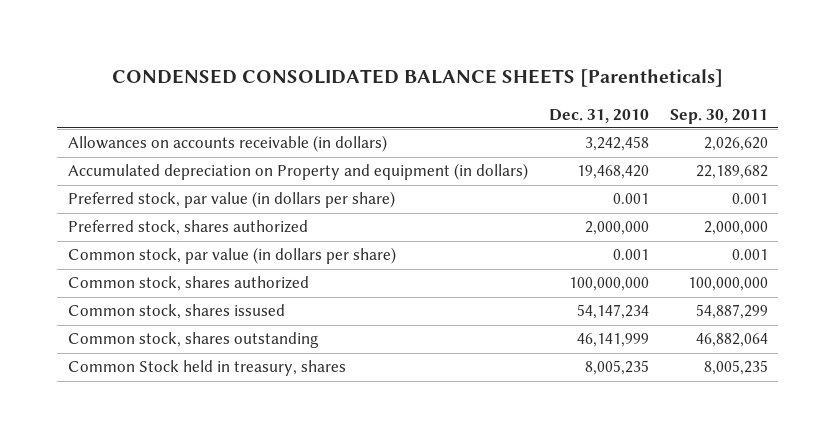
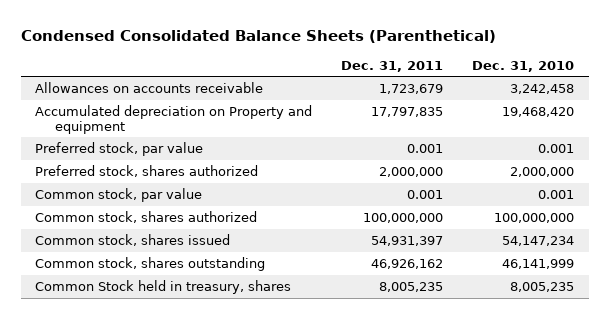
- CONDENSED CONSOLIDATED BALANCE SHEETS [Parentheticals]
+ Condensed Consolidated Balance Sheets (Parenthetical)
- | Dec. 31, 2010 | Sep. 30, 2011
+ | Dec. 31, 2011 | Dec. 31, 2010
- Allowances on accounts receivable (in dollars) | 3,242,458 | 2,026,620
- Accumulated depreciation on Property and equipment (in dollars) | 19,468,420 | 22,189,682
- Preferred stock, par value (in dollars per share) | 0.001 | 0.001
+ Allowances on accounts receivable | 1,723,679 | 3,242,458
+ Accumulated depreciation on Property and equipment | 17,797,835 | 19,468,420
+ Preferred stock, par value | 0.001 | 0.001
- Common stock, par value (in dollars per share) | 0.001 | 0.001
+ Common stock, par value | 0.001 | 0.001
- Common stock, shares issused | 54,147,234 | 54,887,299
+ Common stock, shares issued | 54,931,397 | 54,147,234

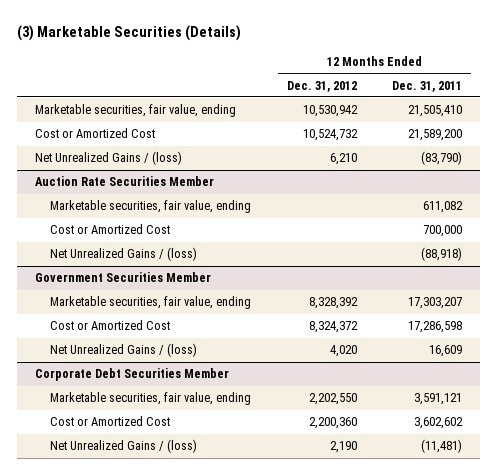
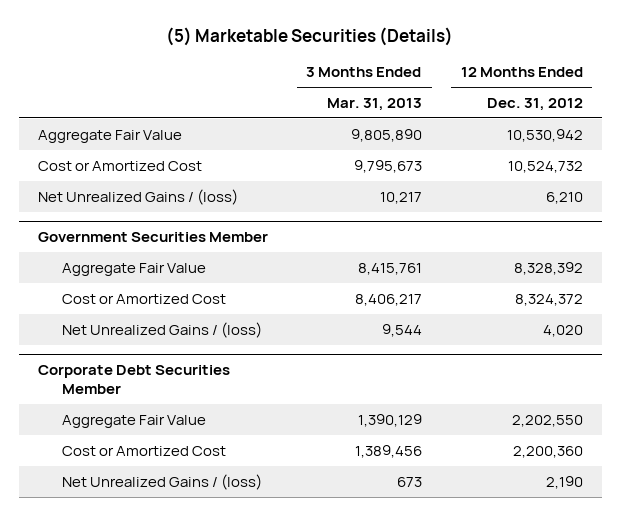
- (3) Marketable Securities (Details)
+ (5) Marketable Securities (Details)
- | 12 Months Ended Dec. 31, 2012 | 12 Months Ended Dec. 31, 2011
+ | 3 Months Ended Mar. 31, 2013 | 12 Months Ended Dec. 31, 2012
- Marketable securities, fair value, ending | 10,530,942 | 21,505,410
+ Aggregate Fair Value | 9,805,890 | 10,530,942
- Auction Rate Securities Member
- Marketable securities, fair value, ending | | 611,082
- Cost or Amortized Cost | | 700,000
- Net Unrealized Gains / (loss) | | (88,918)
@ Government Securities Member
- Marketable securities, fair value, ending | 8,328,392 | 17,303,207
+ Aggregate Fair Value | 8,415,761 | 8,328,392
@ Corporate Debt Securities Member
- Marketable securities, fair value, ending | 2,202,550 | 3,591,121
+ Aggregate Fair Value | 1,390,129 | 2,202,550

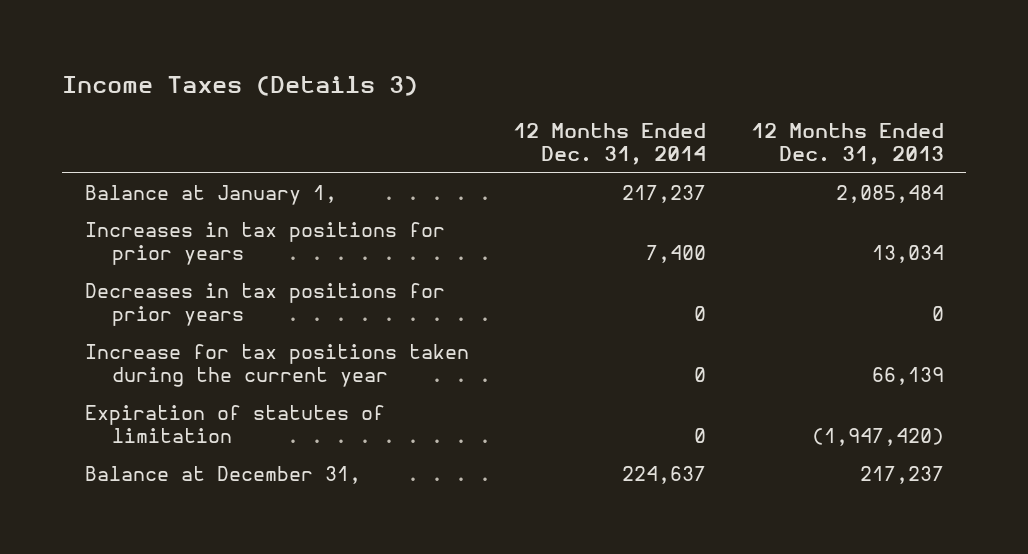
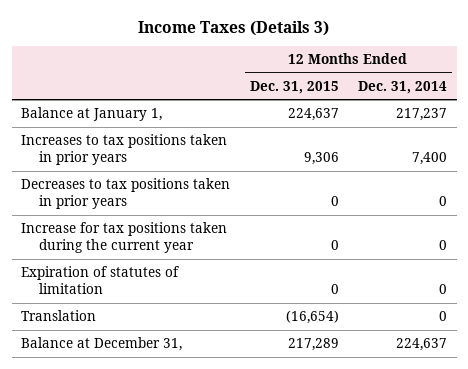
- | 12 Months Ended Dec. 31, 2014 | 12 Months Ended Dec. 31, 2013
+ | 12 Months Ended Dec. 31, 2015 | 12 Months Ended Dec. 31, 2014
- Increases in tax positions for prior years | 7,400 | 13,034
- Decreases in tax positions for prior years | 0 | 0
+ Increases to tax positions taken in prior years | 9,306 | 7,400
+ Decreases to tax positions taken in prior years | 0 | 0
+ Translation | (16,654) | 0

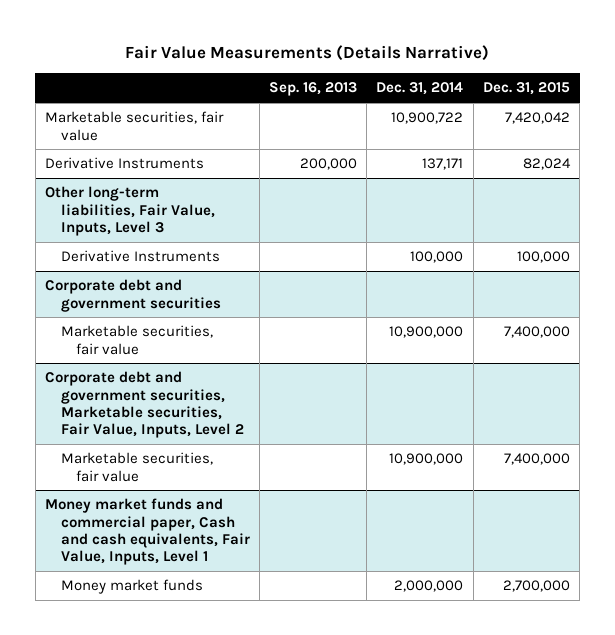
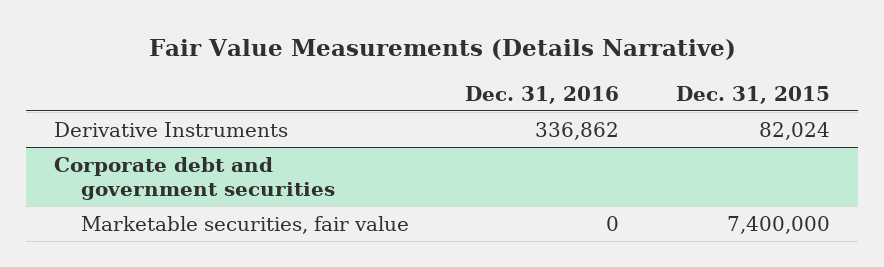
- | Sep. 16, 2013 | Dec. 31, 2014 | Dec. 31, 2015
+ | Dec. 31, 2016 | Dec. 31, 2015
- Marketable securities, fair value | | 10,900,722 | 7,420,042
- Other long-term liabilities, Fair Value, Inputs, Level 3
- Derivative Instruments | | 100,000 | 100,000
- Corporate debt and government securities, Marketable securities, Fair Value, Inputs, Level 2
- Marketable securities, fair value | | 10,900,000 | 7,400,000
- Money market funds and commercial paper, Cash and cash equivalents, Fair Value, Inputs, Level 1
- Money market funds | | 2,000,000 | 2,700,000

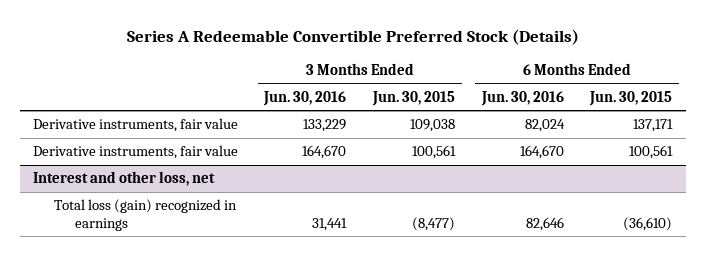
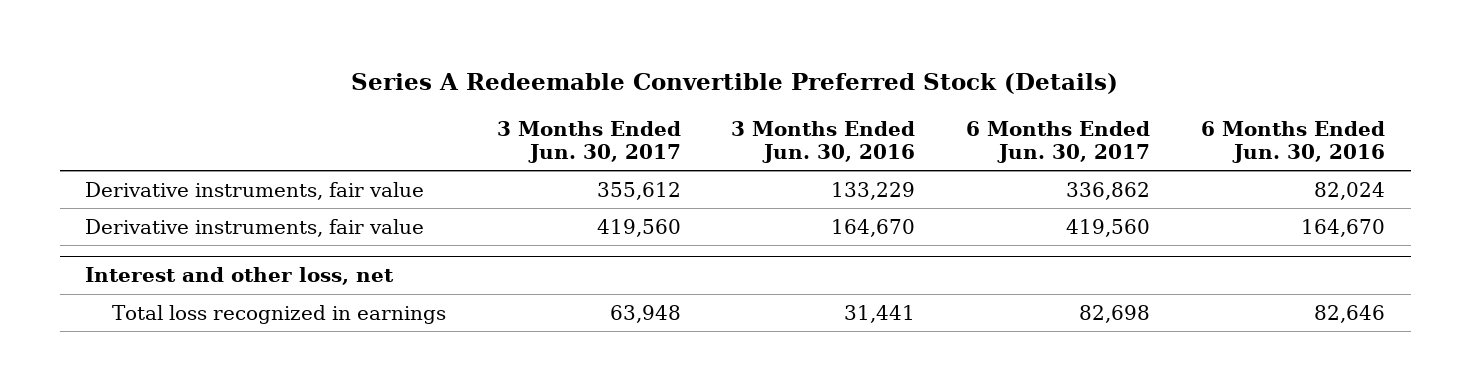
- | 3 Months Ended Jun. 30, 2016 | 3 Months Ended Jun. 30, 2015 | 6 Months Ended Jun. 30, 2016 | 6 Months Ended Jun. 30, 2015
+ | 3 Months Ended Jun. 30, 2017 | 3 Months Ended Jun. 30, 2016 | 6 Months Ended Jun. 30, 2017 | 6 Months Ended Jun. 30, 2016
@ Interest and other loss, net
- Total loss (gain) recognized in earnings | 31,441 | (8,477) | 82,646 | (36,610)
+ Total loss recognized in earnings | 63,948 | 31,441 | 82,698 | 82,646

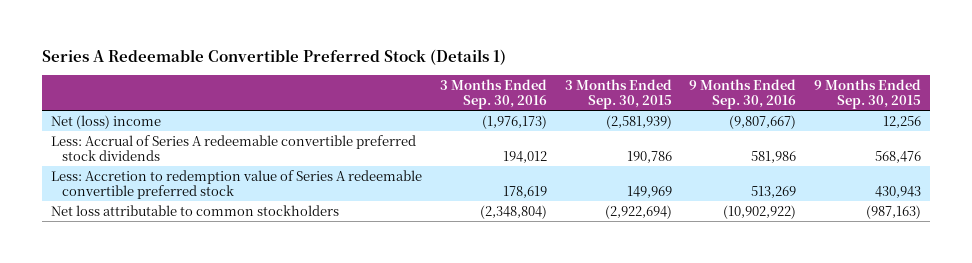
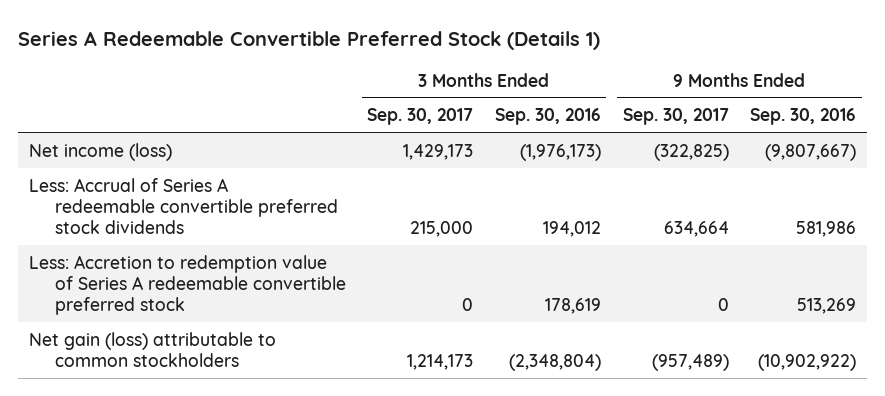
- | 3 Months Ended Sep. 30, 2016 | 3 Months Ended Sep. 30, 2015 | 9 Months Ended Sep. 30, 2016 | 9 Months Ended Sep. 30, 2015
+ | 3 Months Ended Sep. 30, 2017 | 3 Months Ended Sep. 30, 2016 | 9 Months Ended Sep. 30, 2017 | 9 Months Ended Sep. 30, 2016
- Net (loss) income | (1,976,173) | (2,581,939) | (9,807,667) | 12,256
+ Net income (loss) | 1,429,173 | (1,976,173) | (322,825) | (9,807,667)
- Net loss attributable to common stockholders | (2,348,804) | (2,922,694) | (10,902,922) | (987,163)
+ Net gain (loss) attributable to common stockholders | 1,214,173 | (2,348,804) | (957,489) | (10,902,922)

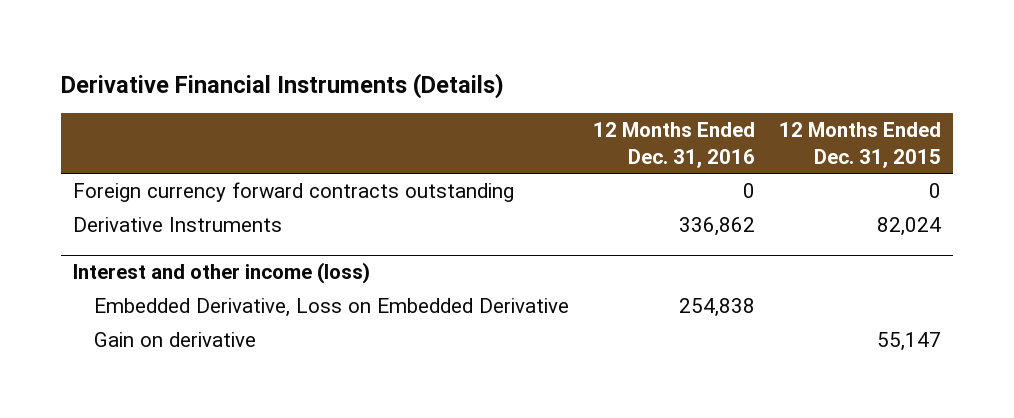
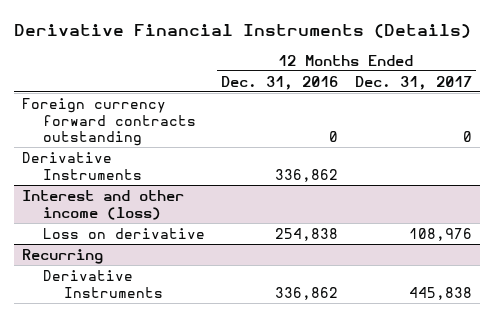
- | 12 Months Ended Dec. 31, 2016 | 12 Months Ended Dec. 31, 2015
+ | 12 Months Ended Dec. 31, 2016 | 12 Months Ended Dec. 31, 2017
@ Interest and other income (loss)
- Embedded Derivative, Loss on Embedded Derivative | 254,838 |
- Gain on derivative | | 55,147
+ Loss on derivative | 254,838 | 108,976
+ Recurring
+ Derivative Instruments | 336,862 | 445,838

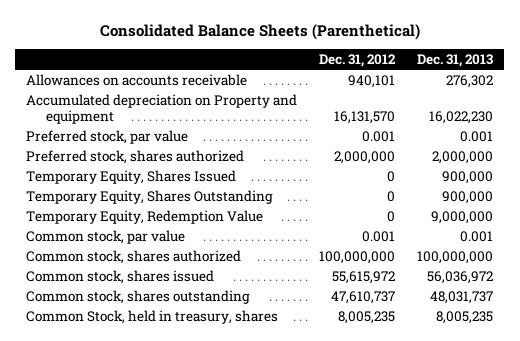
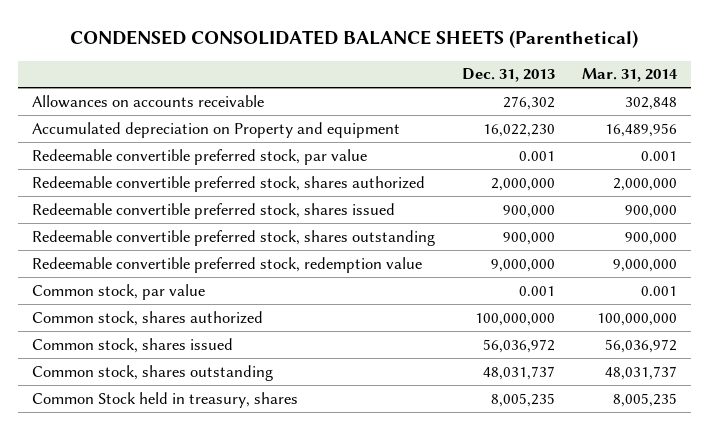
- Consolidated Balance Sheets (Parenthetical)
+ CONDENSED CONSOLIDATED BALANCE SHEETS (Parenthetical)
- | Dec. 31, 2012 | Dec. 31, 2013
+ | Dec. 31, 2013 | Mar. 31, 2014
- Preferred stock, par value | 0.001 | 0.001
- Preferred stock, shares authorized | 2,000,000 | 2,000,000
- Temporary Equity, Shares Issued | 0 | 900,000
- Temporary Equity, Shares Outstanding | 0 | 900,000
- Temporary Equity, Redemption Value | 0 | 9,000,000
+ Redeemable convertible preferred stock, par value | 0.001 | 0.001
+ Redeemable convertible preferred stock, shares authorized | 2,000,000 | 2,000,000
+ Redeemable convertible preferred stock, shares issued | 900,000 | 900,000
+ Redeemable convertible preferred stock, shares outstanding | 900,000 | 900,000
+ Redeemable convertible preferred stock, redemption value | 9,000,000 | 9,000,000
- Common Stock, held in treasury, shares | 8,005,235 | 8,005,235
+ Common Stock held in treasury, shares | 8,005,235 | 8,005,235

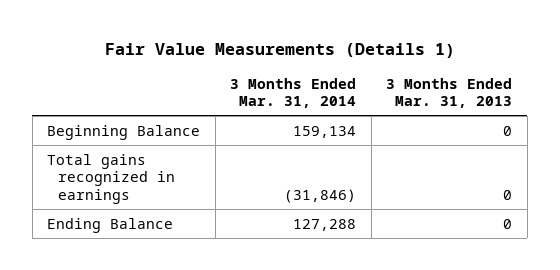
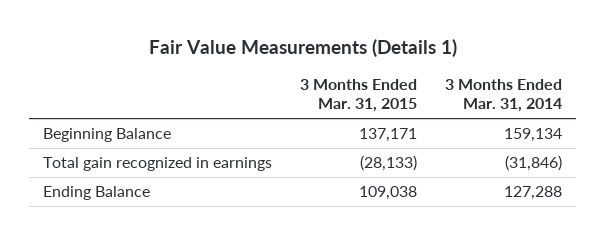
- | 3 Months Ended Mar. 31, 2014 | 3 Months Ended Mar. 31, 2013
+ | 3 Months Ended Mar. 31, 2015 | 3 Months Ended Mar. 31, 2014
- Total gains recognized in earnings | (31,846) | 0
+ Total gain recognized in earnings | (28,133) | (31,846)

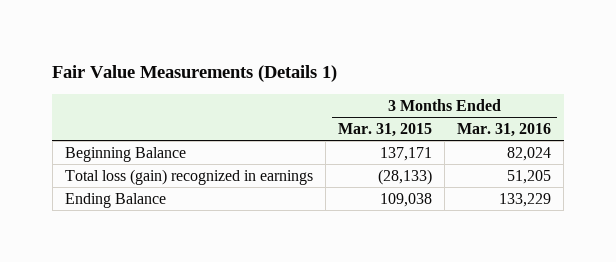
- | 3 Months Ended Mar. 31, 2015 | 3 Months Ended Mar. 31, 2014
+ | 3 Months Ended Mar. 31, 2015 | 3 Months Ended Mar. 31, 2016
- Total gain recognized in earnings | (28,133) | (31,846)
+ Total loss (gain) recognized in earnings | (28,133) | 51,205

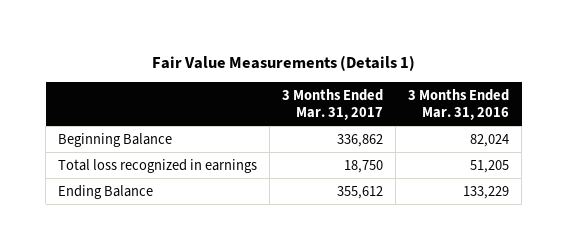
- | 3 Months Ended Mar. 31, 2015 | 3 Months Ended Mar. 31, 2016
+ | 3 Months Ended Mar. 31, 2017 | 3 Months Ended Mar. 31, 2016
- Total loss (gain) recognized in earnings | (28,133) | 51,205
+ Total loss recognized in earnings | 18,750 | 51,205

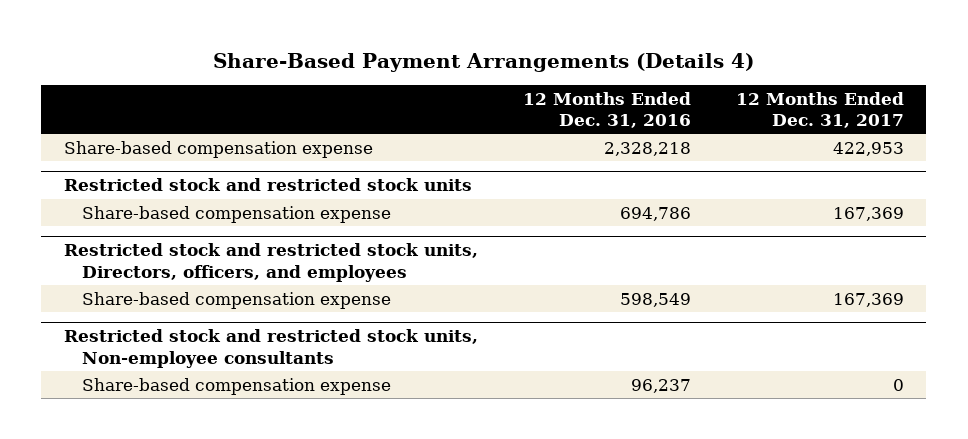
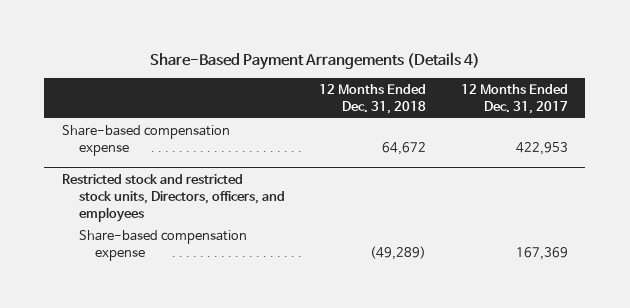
- | 12 Months Ended Dec. 31, 2016 | 12 Months Ended Dec. 31, 2017
+ | 12 Months Ended Dec. 31, 2018 | 12 Months Ended Dec. 31, 2017
- Restricted stock and restricted stock units
- Share-based compensation expense | 694,786 | 167,369
- Restricted stock and restricted stock units, Non-employee consultants
- Share-based compensation expense | 96,237 | 0

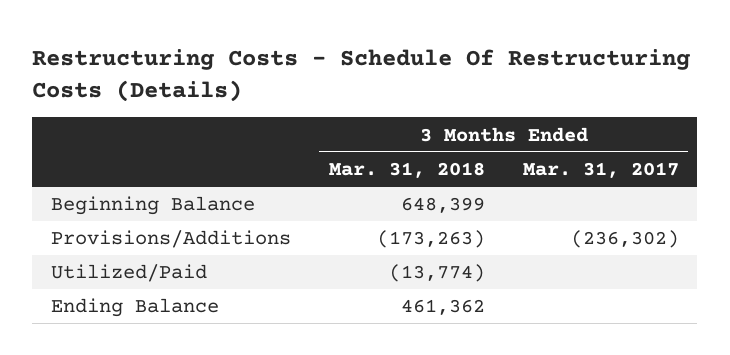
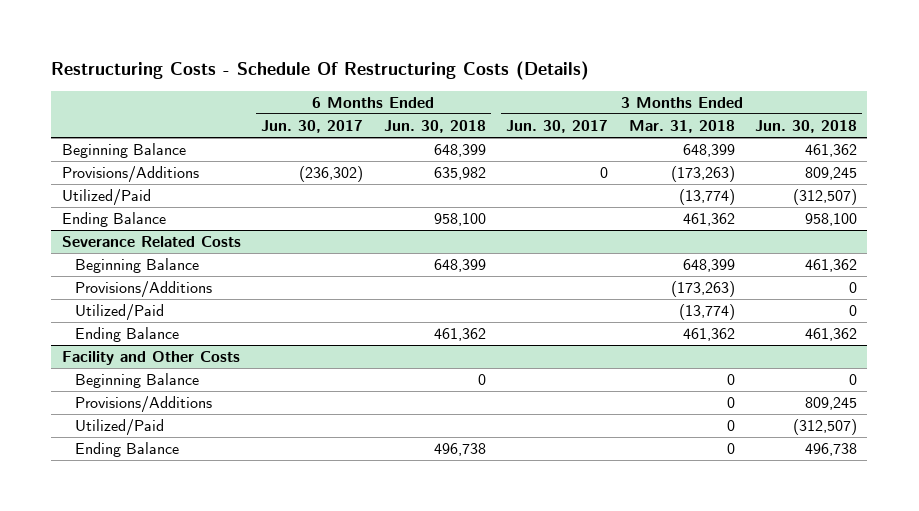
- | 3 Months Ended Mar. 31, 2018 | 3 Months Ended Mar. 31, 2017
+ | 6 Months Ended Jun. 30, 2017 | 6 Months Ended Jun. 30, 2018 | 3 Months Ended Jun. 30, 2017 | 3 Months Ended Mar. 31, 2018 | 3 Months Ended Jun. 30, 2018
+ Severance Related Costs
+ Beginning Balance | | 648,399 | | 648,399 | 461,362
+ Provisions/Additions | | | | (173,263) | 0
+ Utilized/Paid | | | | (13,774) | 0
+ Ending Balance | | 461,362 | | 461,362 | 461,362
+ Facility and Other Costs
+ Beginning Balance | | 0 | | 0 | 0
+ Provisions/Additions | | | | 0 | 809,245
+ Utilized/Paid | | | | 0 | (312,507)
+ Ending Balance | | 496,738 | | 0 | 496,738

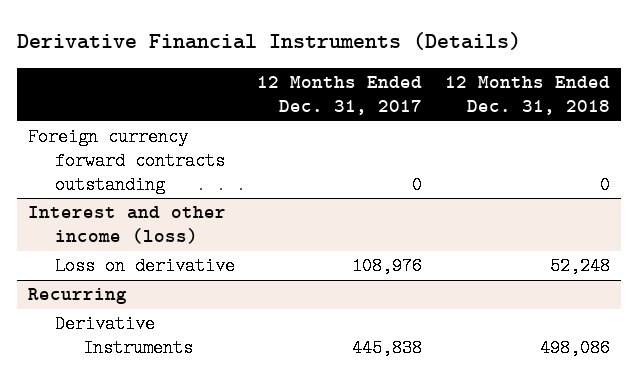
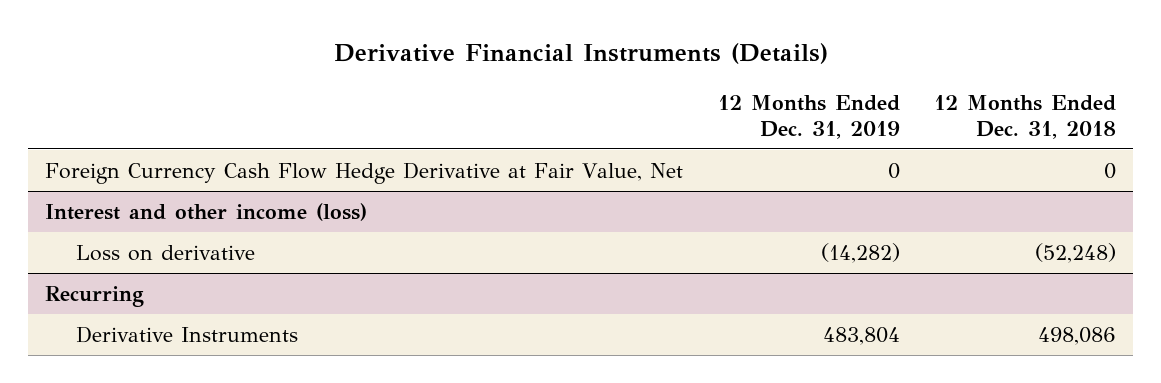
- | 12 Months Ended Dec. 31, 2017 | 12 Months Ended Dec. 31, 2018
+ | 12 Months Ended Dec. 31, 2019 | 12 Months Ended Dec. 31, 2018
- Foreign currency forward contracts outstanding | 0 | 0
+ Foreign Currency Cash Flow Hedge Derivative at Fair Value, Net | 0 | 0
@ Interest and other income (loss)
- Loss on derivative | 108,976 | 52,248
+ Loss on derivative | (14,282) | (52,248)

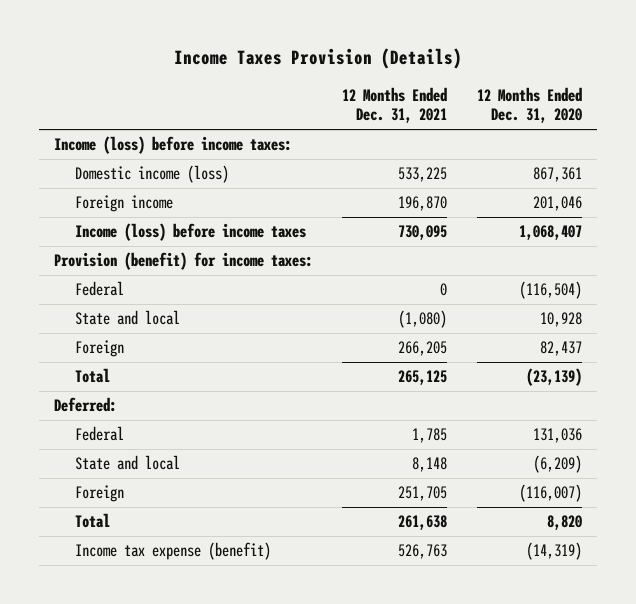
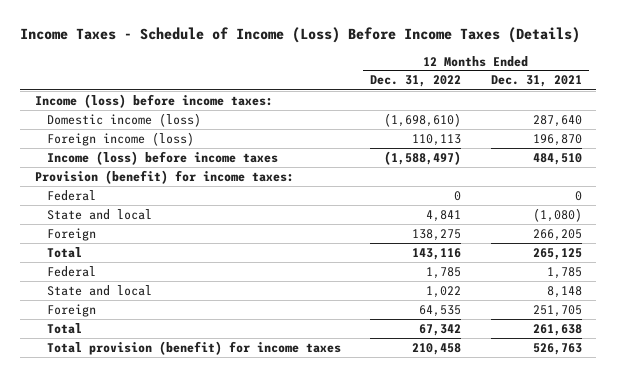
- Income Taxes Provision (Details)
+ Income Taxes - Schedule of Income (Loss) Before Income Taxes (Details)
- | 12 Months Ended Dec. 31, 2021 | 12 Months Ended Dec. 31, 2020
+ | 12 Months Ended Dec. 31, 2022 | 12 Months Ended Dec. 31, 2021
- Domestic income (loss) | 533,225 | 867,361
- Foreign income | 196,870 | 201,046
- Income (loss) before income taxes | 730,095 | 1,068,407
+ Domestic income (loss) | (1,698,610) | 287,640
+ Foreign income (loss) | 110,113 | 196,870
+ Income (loss) before income taxes | (1,588,497) | 484,510
- Deferred:
- Income tax expense (benefit) | 526,763 | (14,319)
+ Total provision (benefit) for income taxes | 210,458 | 526,763

